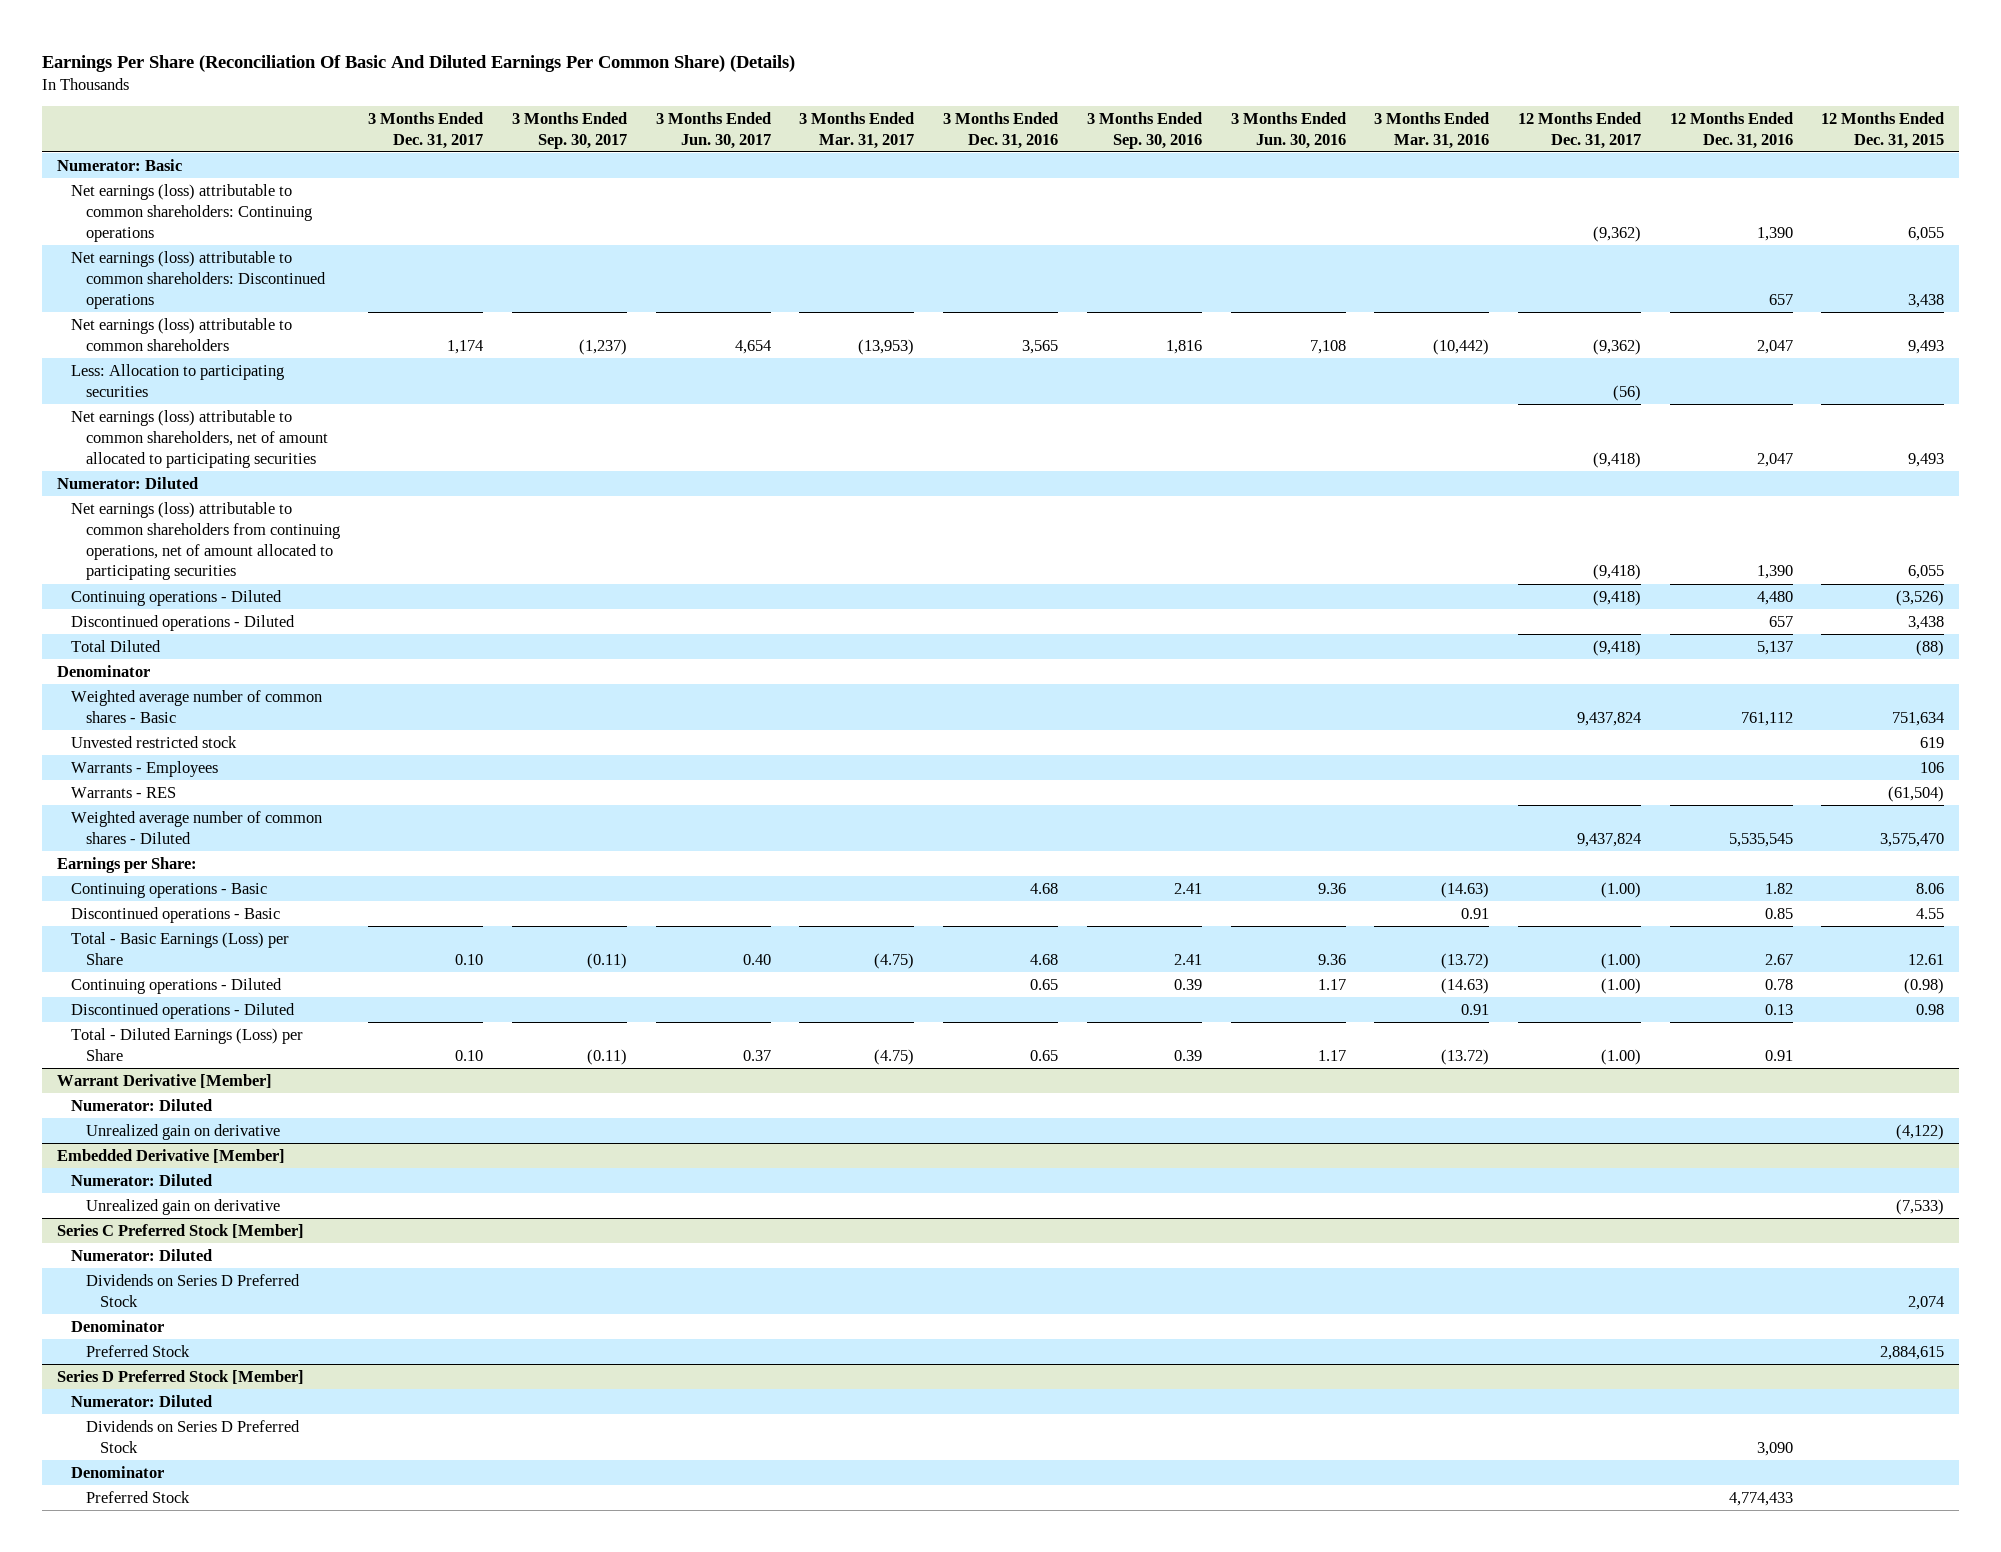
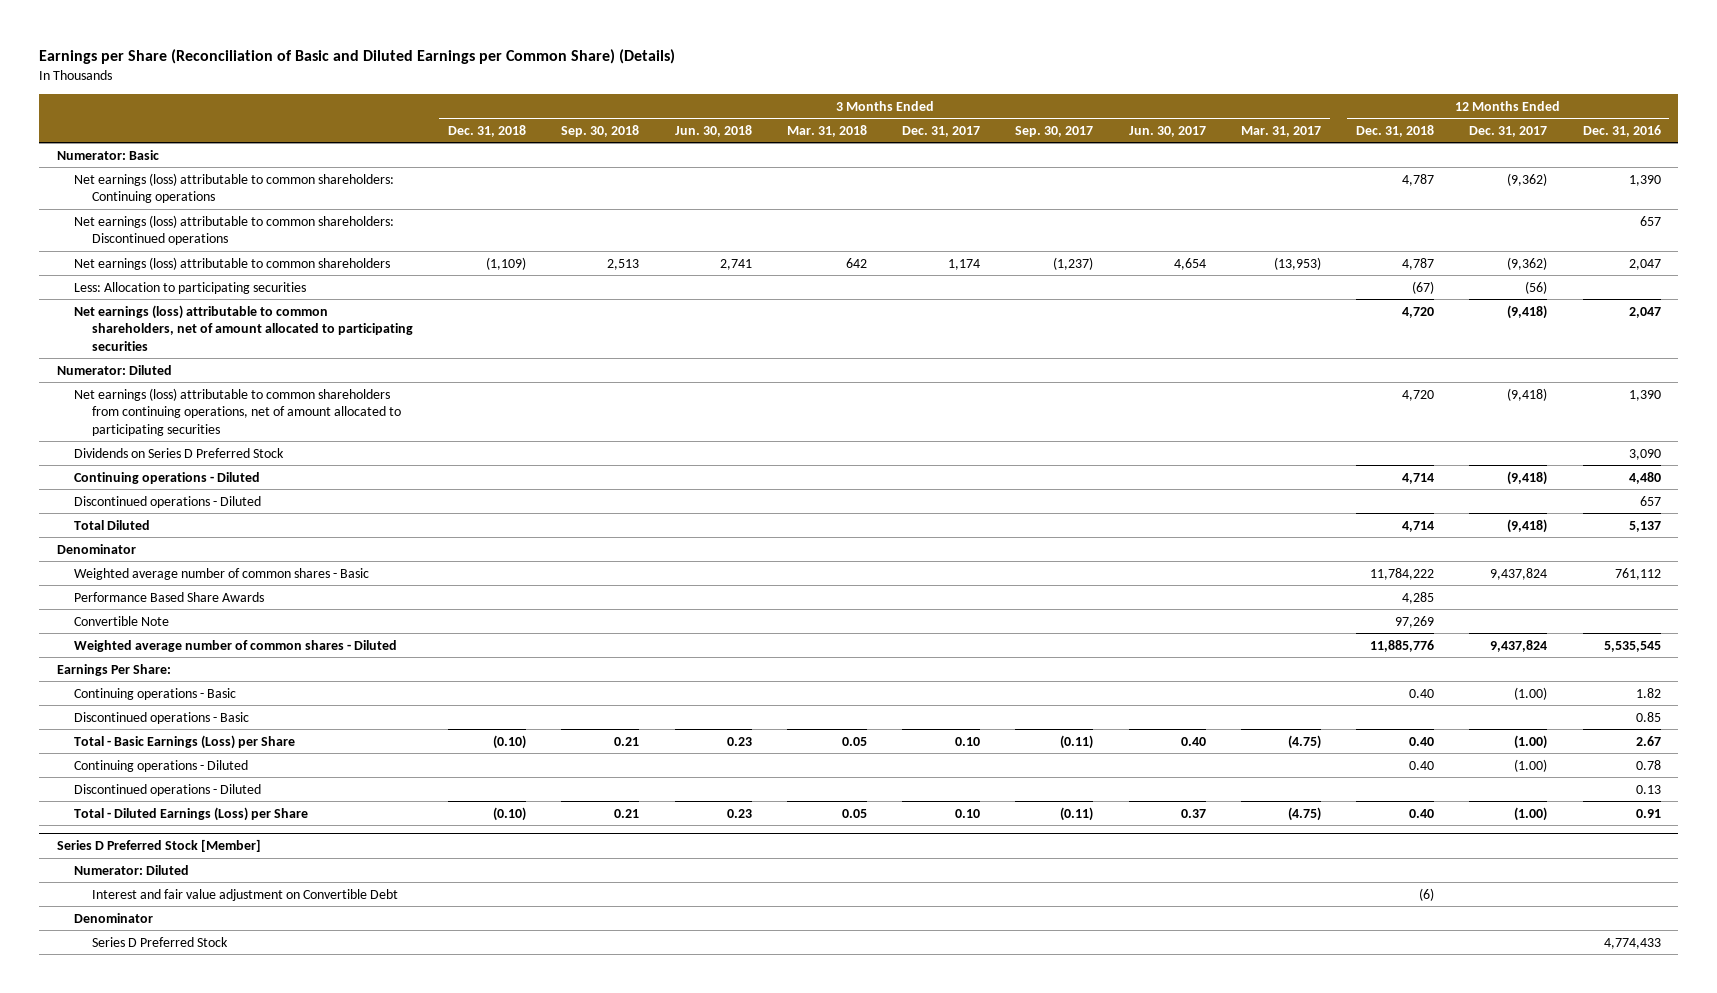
- Earnings Per Share (Reconciliation Of Basic And Diluted Earnings Per Common Share) (Details)
+ Earnings per Share (Reconciliation of Basic and Diluted Earnings per Common Share) (Details)
- | 3 Months Ended Dec. 31, 2017 | 3 Months Ended Sep. 30, 2017 | 3 Months Ended Jun. 30, 2017 | 3 Months Ended Mar. 31, 2017 | 3 Months Ended Dec. 31, 2016 | 3 Months Ended Sep. 30, 2016 | 3 Months Ended Jun. 30, 2016 | 3 Months Ended Mar. 31, 2016 | 12 Months Ended Dec. 31, 2017 | 12 Months Ended Dec. 31, 2016 | 12 Months Ended Dec. 31, 2015
+ | 3 Months Ended Dec. 31, 2018 | 3 Months Ended Sep. 30, 2018 | 3 Months Ended Jun. 30, 2018 | 3 Months Ended Mar. 31, 2018 | 3 Months Ended Dec. 31, 2017 | 3 Months Ended Sep. 30, 2017 | 3 Months Ended Jun. 30, 2017 | 3 Months Ended Mar. 31, 2017 | 12 Months Ended Dec. 31, 2018 | 12 Months Ended Dec. 31, 2017 | 12 Months Ended Dec. 31, 2016
+ Dividends on Series D Preferred Stock | | | | | | | | | | | 3,090
- Unvested restricted stock | | | | | | | | | | | 619
- Warrants - Employees | | | | | | | | | | | 106
- Warrants - RES | | | | | | | | | | | (61,504)
+ Performance Based Share Awards | | | | | | | | | 4,285 | |
+ Convertible Note | | | | | | | | | 97,269 | |
- Earnings per Share:
+ Earnings Per Share:
- Warrant Derivative [Member]
- Numerator: Diluted
- Unrealized gain on derivative | | | | | | | | | | | (4,122)
- Embedded Derivative [Member]
- Numerator: Diluted
- Unrealized gain on derivative | | | | | | | | | | | (7,533)
- Series C Preferred Stock [Member]
- Numerator: Diluted
- Dividends on Series D Preferred Stock | | | | | | | | | | | 2,074
- Denominator
- Preferred Stock | | | | | | | | | | | 2,884,615
@ Series D Preferred Stock [Member]
- Dividends on Series D Preferred Stock | | | | | | | | | | 3,090 |
+ Interest and fair value adjustment on Convertible Debt | | | | | | | | | (6) | |
- Preferred Stock | | | | | | | | | | 4,774,433 |
+ Series D Preferred Stock | | | | | | | | | | | 4,774,433

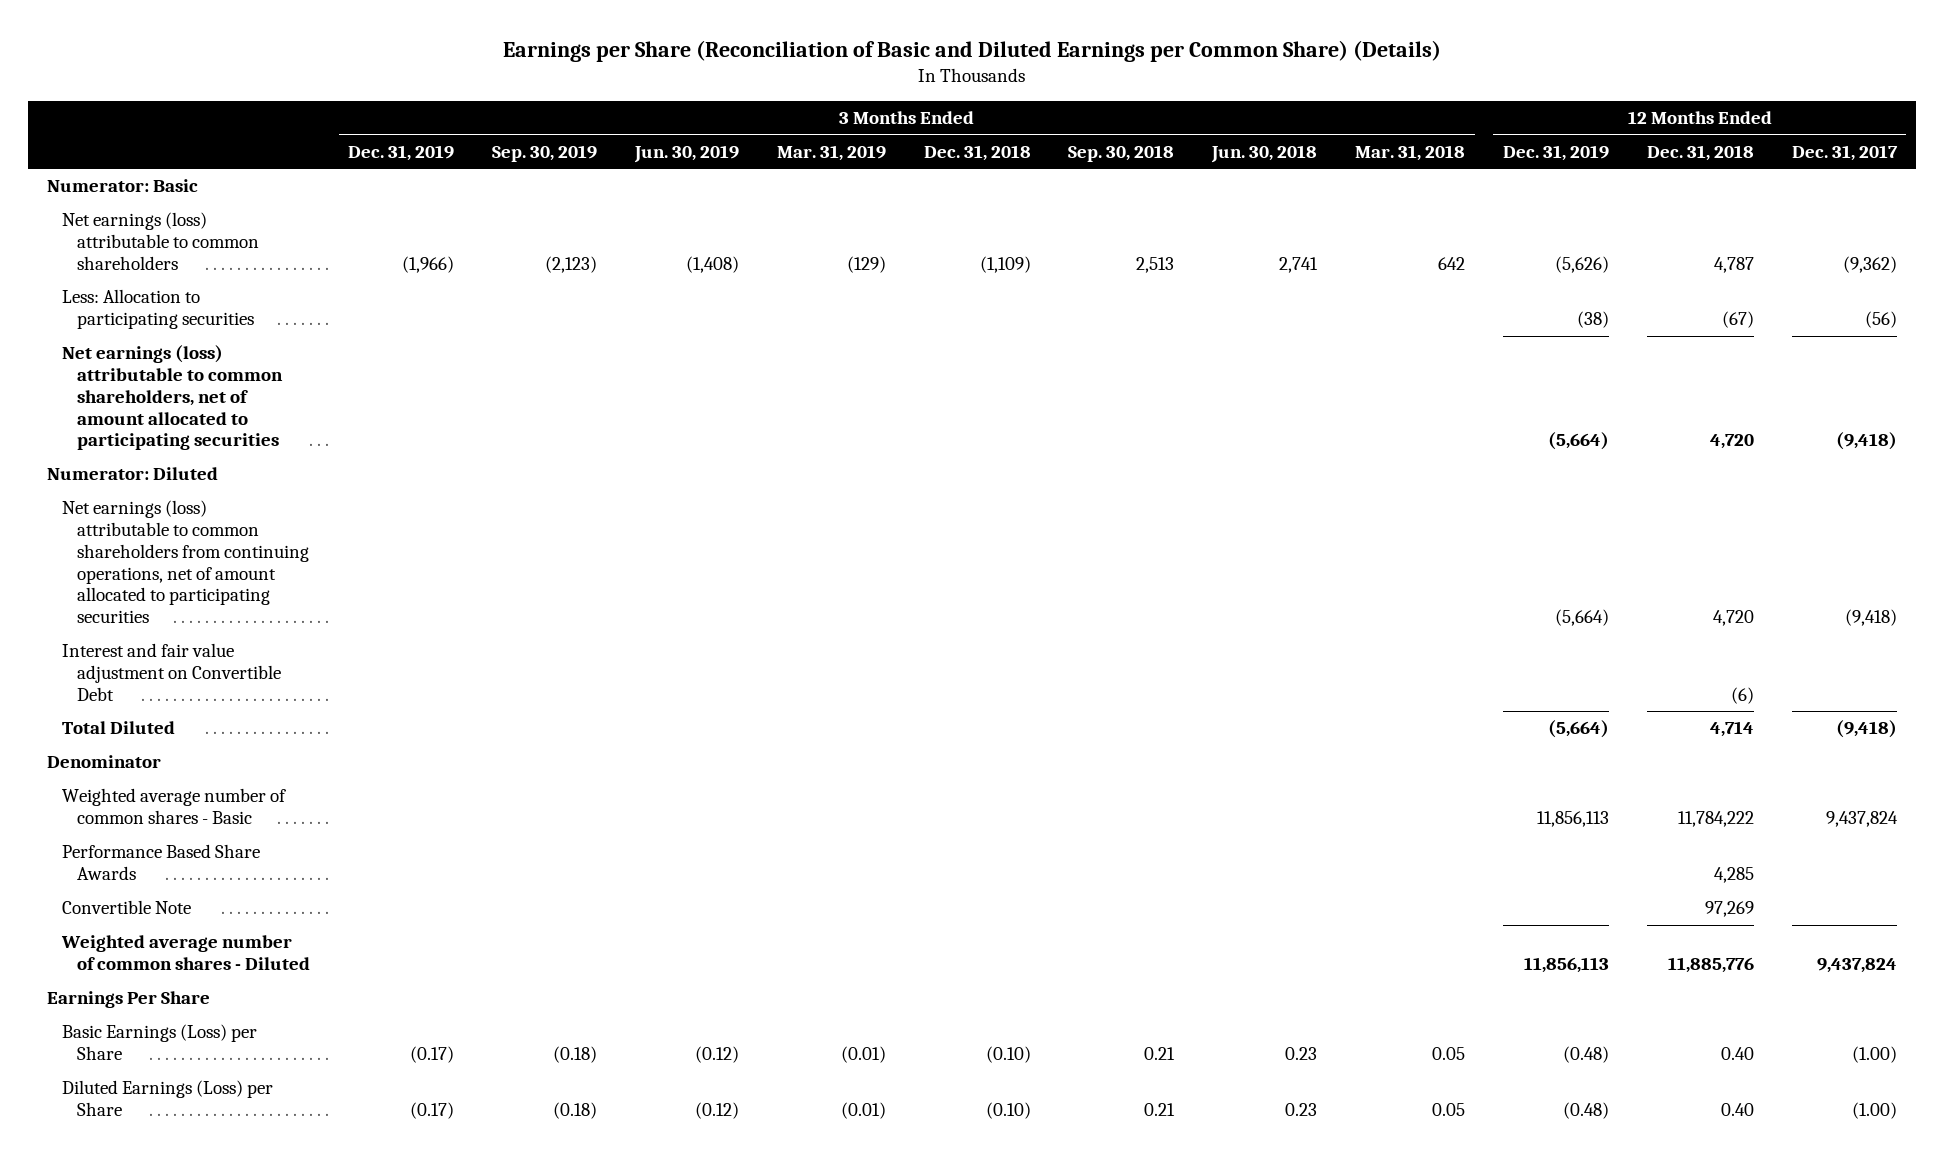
- | 3 Months Ended Dec. 31, 2018 | 3 Months Ended Sep. 30, 2018 | 3 Months Ended Jun. 30, 2018 | 3 Months Ended Mar. 31, 2018 | 3 Months Ended Dec. 31, 2017 | 3 Months Ended Sep. 30, 2017 | 3 Months Ended Jun. 30, 2017 | 3 Months Ended Mar. 31, 2017 | 12 Months Ended Dec. 31, 2018 | 12 Months Ended Dec. 31, 2017 | 12 Months Ended Dec. 31, 2016
+ | 3 Months Ended Dec. 31, 2019 | 3 Months Ended Sep. 30, 2019 | 3 Months Ended Jun. 30, 2019 | 3 Months Ended Mar. 31, 2019 | 3 Months Ended Dec. 31, 2018 | 3 Months Ended Sep. 30, 2018 | 3 Months Ended Jun. 30, 2018 | 3 Months Ended Mar. 31, 2018 | 12 Months Ended Dec. 31, 2019 | 12 Months Ended Dec. 31, 2018 | 12 Months Ended Dec. 31, 2017
- Net earnings (loss) attributable to common shareholders: Continuing operations | | | | | | | | | 4,787 | (9,362) | 1,390
- Net earnings (loss) attributable to common shareholders: Discontinued operations | | | | | | | | | | | 657
- Dividends on Series D Preferred Stock | | | | | | | | | | | 3,090
- Continuing operations - Diluted | | | | | | | | | 4,714 | (9,418) | 4,480
- Discontinued operations - Diluted | | | | | | | | | | | 657
+ Interest and fair value adjustment on Convertible Debt | | | | | | | | | | (6) |
- Earnings Per Share:
- Continuing operations - Basic | | | | | | | | | 0.40 | (1.00) | 1.82
- Discontinued operations - Basic | | | | | | | | | | | 0.85
- Total - Basic Earnings (Loss) per Share | (0.10) | 0.21 | 0.23 | 0.05 | 0.10 | (0.11) | 0.40 | (4.75) | 0.40 | (1.00) | 2.67
- Continuing operations - Diluted | | | | | | | | | 0.40 | (1.00) | 0.78
- Discontinued operations - Diluted | | | | | | | | | | | 0.13
- Total - Diluted Earnings (Loss) per Share | (0.10) | 0.21 | 0.23 | 0.05 | 0.10 | (0.11) | 0.37 | (4.75) | 0.40 | (1.00) | 0.91
- Series D Preferred Stock [Member]
- Numerator: Diluted
- Interest and fair value adjustment on Convertible Debt | | | | | | | | | (6) | |
- Denominator
- Series D Preferred Stock | | | | | | | | | | | 4,774,433
+ Earnings Per Share
+ Basic Earnings (Loss) per Share | (0.17) | (0.18) | (0.12) | (0.01) | (0.10) | 0.21 | 0.23 | 0.05 | (0.48) | 0.40 | (1.00)
+ Diluted Earnings (Loss) per Share | (0.17) | (0.18) | (0.12) | (0.01) | (0.10) | 0.21 | 0.23 | 0.05 | (0.48) | 0.40 | (1.00)

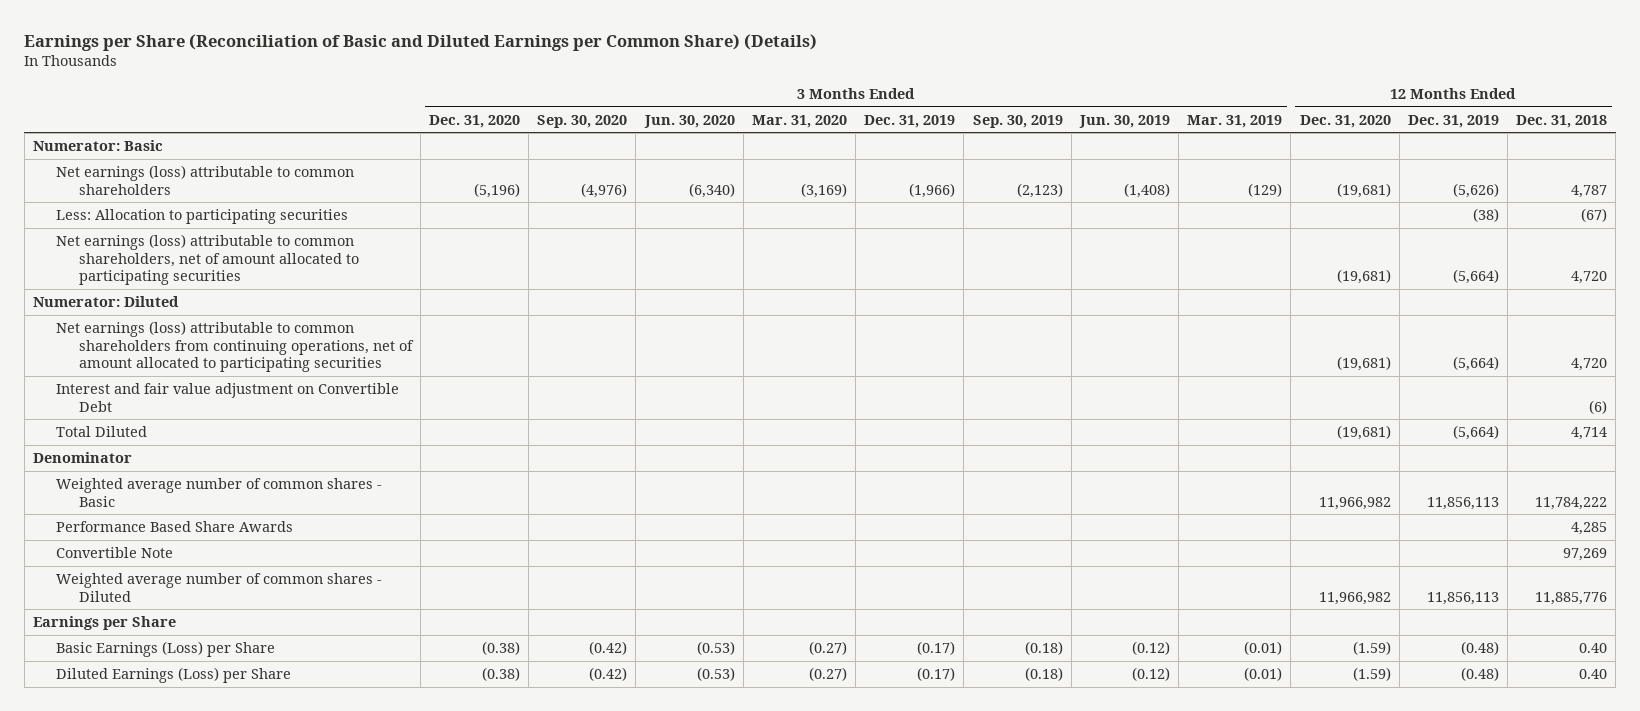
- | 3 Months Ended Dec. 31, 2019 | 3 Months Ended Sep. 30, 2019 | 3 Months Ended Jun. 30, 2019 | 3 Months Ended Mar. 31, 2019 | 3 Months Ended Dec. 31, 2018 | 3 Months Ended Sep. 30, 2018 | 3 Months Ended Jun. 30, 2018 | 3 Months Ended Mar. 31, 2018 | 12 Months Ended Dec. 31, 2019 | 12 Months Ended Dec. 31, 2018 | 12 Months Ended Dec. 31, 2017
+ | 3 Months Ended Dec. 31, 2020 | 3 Months Ended Sep. 30, 2020 | 3 Months Ended Jun. 30, 2020 | 3 Months Ended Mar. 31, 2020 | 3 Months Ended Dec. 31, 2019 | 3 Months Ended Sep. 30, 2019 | 3 Months Ended Jun. 30, 2019 | 3 Months Ended Mar. 31, 2019 | 12 Months Ended Dec. 31, 2020 | 12 Months Ended Dec. 31, 2019 | 12 Months Ended Dec. 31, 2018
- Earnings Per Share
+ Earnings per Share

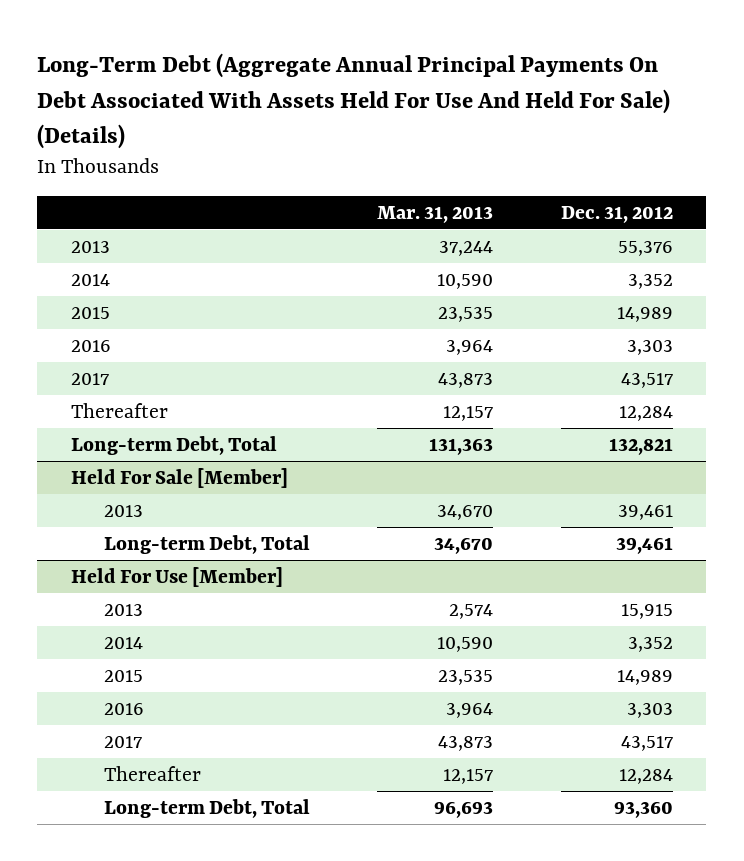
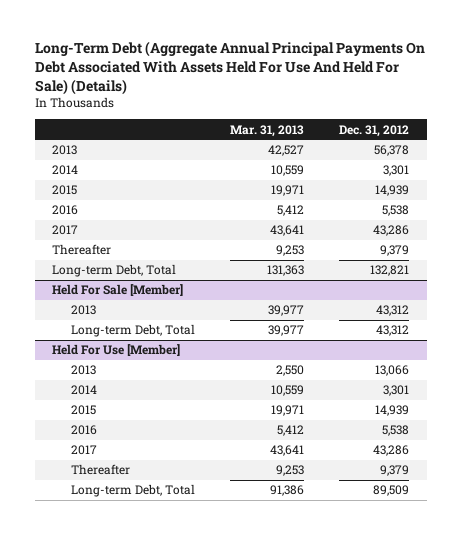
- 2013 | 37,244 | 55,376
- 2014 | 10,590 | 3,352
- 2015 | 23,535 | 14,989
- 2016 | 3,964 | 3,303
- 2017 | 43,873 | 43,517
- Thereafter | 12,157 | 12,284
+ 2013 | 42,527 | 56,378
+ 2014 | 10,559 | 3,301
+ 2015 | 19,971 | 14,939
+ 2016 | 5,412 | 5,538
+ 2017 | 43,641 | 43,286
+ Thereafter | 9,253 | 9,379
@ Held For Sale [Member]
- 2013 | 34,670 | 39,461
- Long-term Debt, Total | 34,670 | 39,461
+ 2013 | 39,977 | 43,312
+ Long-term Debt, Total | 39,977 | 43,312
@ Held For Use [Member]
- 2013 | 2,574 | 15,915
- 2014 | 10,590 | 3,352
- 2015 | 23,535 | 14,989
- 2016 | 3,964 | 3,303
- 2017 | 43,873 | 43,517
- Thereafter | 12,157 | 12,284
- Long-term Debt, Total | 96,693 | 93,360
+ 2013 | 2,550 | 13,066
+ 2014 | 10,559 | 3,301
+ 2015 | 19,971 | 14,939
+ 2016 | 5,412 | 5,538
+ 2017 | 43,641 | 43,286
+ Thereafter | 9,253 | 9,379
+ Long-term Debt, Total | 91,386 | 89,509

